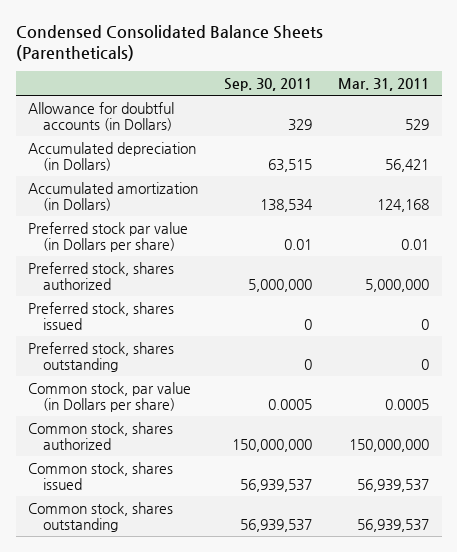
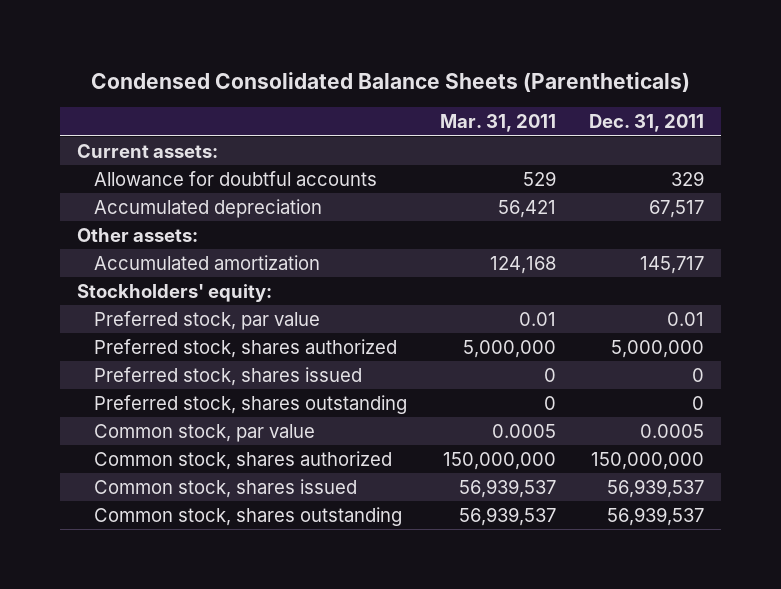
- | Sep. 30, 2011 | Mar. 31, 2011
+ | Mar. 31, 2011 | Dec. 31, 2011
- Allowance for doubtful accounts (in Dollars) | 329 | 529
- Accumulated depreciation (in Dollars) | 63,515 | 56,421
- Accumulated amortization (in Dollars) | 138,534 | 124,168
- Preferred stock par value (in Dollars per share) | 0.01 | 0.01
+ Current assets:
+ Allowance for doubtful accounts | 529 | 329
+ Accumulated depreciation | 56,421 | 67,517
+ Other assets:
+ Accumulated amortization | 124,168 | 145,717
+ Stockholders' equity:
+ Preferred stock, par value | 0.01 | 0.01
- Common stock, par value (in Dollars per share) | 0.0005 | 0.0005
+ Common stock, par value | 0.0005 | 0.0005

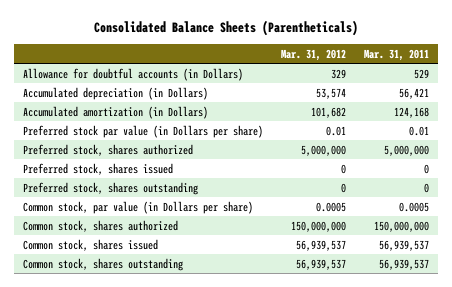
- Condensed Consolidated Balance Sheets (Parentheticals)
+ Consolidated Balance Sheets (Parentheticals)
- | Mar. 31, 2011 | Dec. 31, 2011
+ | Mar. 31, 2012 | Mar. 31, 2011
- Current assets:
- Allowance for doubtful accounts | 529 | 329
- Accumulated depreciation | 56,421 | 67,517
- Other assets:
- Accumulated amortization | 124,168 | 145,717
- Stockholders' equity:
- Preferred stock, par value | 0.01 | 0.01
+ Allowance for doubtful accounts (in Dollars) | 329 | 529
+ Accumulated depreciation (in Dollars) | 53,574 | 56,421
+ Accumulated amortization (in Dollars) | 101,682 | 124,168
+ Preferred stock par value (in Dollars per share) | 0.01 | 0.01
- Common stock, par value | 0.0005 | 0.0005
+ Common stock, par value (in Dollars per share) | 0.0005 | 0.0005

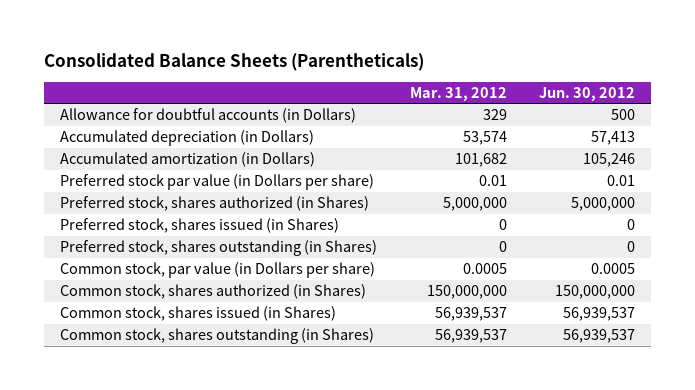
- | Mar. 31, 2012 | Mar. 31, 2011
+ | Mar. 31, 2012 | Jun. 30, 2012
- Preferred stock, shares authorized | 5,000,000 | 5,000,000
- Preferred stock, shares issued | 0 | 0
- Preferred stock, shares outstanding | 0 | 0
+ Preferred stock, shares authorized (in Shares) | 5,000,000 | 5,000,000
+ Preferred stock, shares issued (in Shares) | 0 | 0
+ Preferred stock, shares outstanding (in Shares) | 0 | 0
- Common stock, shares authorized | 150,000,000 | 150,000,000
- Common stock, shares issued | 56,939,537 | 56,939,537
- Common stock, shares outstanding | 56,939,537 | 56,939,537
+ Common stock, shares authorized (in Shares) | 150,000,000 | 150,000,000
+ Common stock, shares issued (in Shares) | 56,939,537 | 56,939,537
+ Common stock, shares outstanding (in Shares) | 56,939,537 | 56,939,537

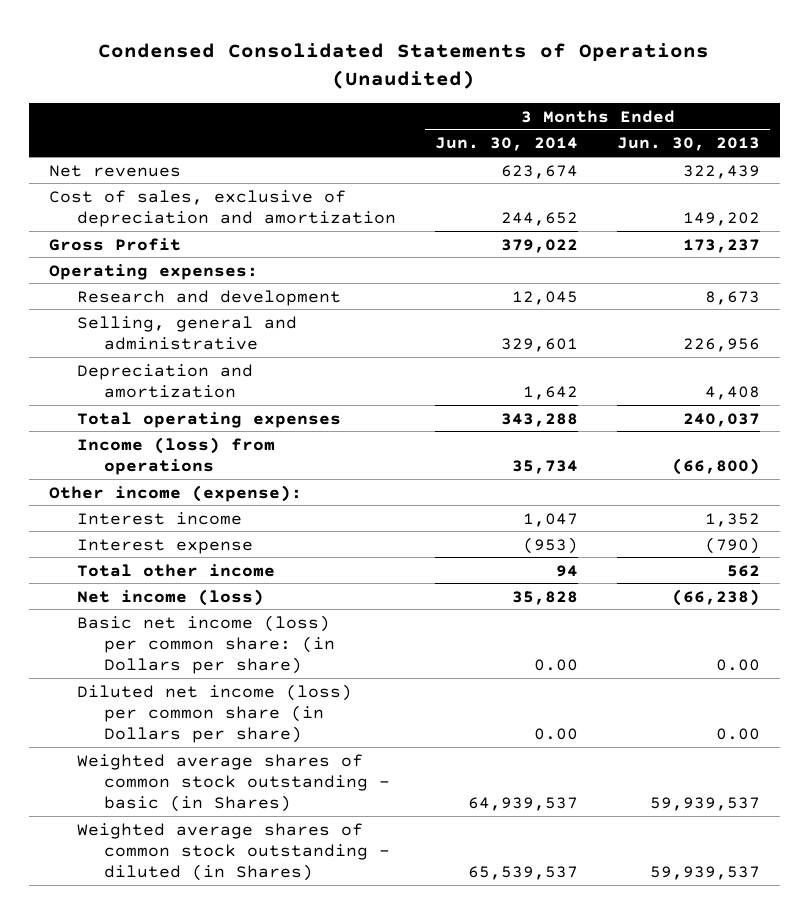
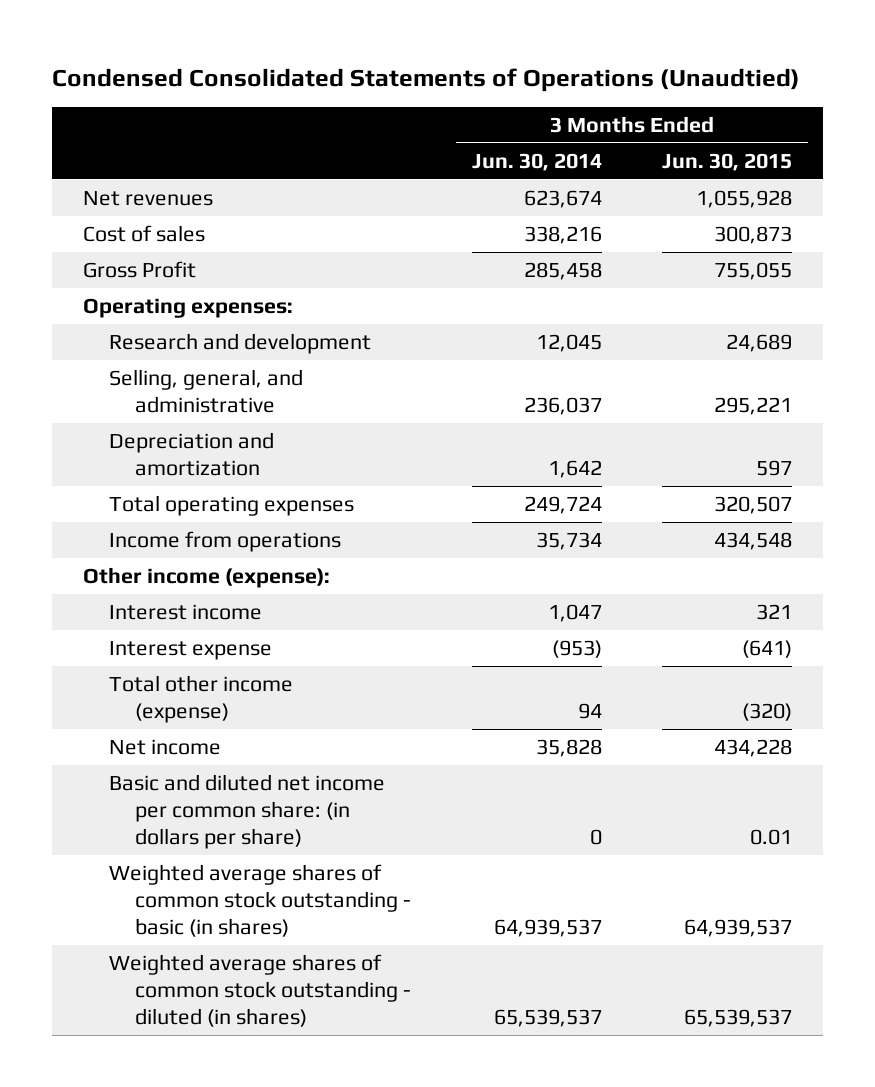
- Condensed Consolidated Statements of Operations (Unaudited)
+ Condensed Consolidated Statements of Operations (Unaudtied)
- | 3 Months Ended Jun. 30, 2014 | 3 Months Ended Jun. 30, 2013
+ | 3 Months Ended Jun. 30, 2014 | 3 Months Ended Jun. 30, 2015
- Cost of sales, exclusive of depreciation and amortization | 244,652 | 149,202
- Gross Profit | 379,022 | 173,237
+ Cost of sales | 338,216 | 300,873
+ Gross Profit | 285,458 | 755,055
- Selling, general and administrative | 329,601 | 226,956
+ Selling, general, and administrative | 236,037 | 295,221
- Total operating expenses | 343,288 | 240,037
- Income (loss) from operations | 35,734 | (66,800)
+ Total operating expenses | 249,724 | 320,507
+ Income from operations | 35,734 | 434,548
- Total other income | 94 | 562
- Net income (loss) | 35,828 | (66,238)
- Basic net income (loss) per common share: (in Dollars per share) | 0.00 | 0.00
- Diluted net income (loss) per common share (in Dollars per share) | 0.00 | 0.00
- Weighted average shares of common stock outstanding - basic (in Shares) | 64,939,537 | 59,939,537
- Weighted average shares of common stock outstanding - diluted (in Shares) | 65,539,537 | 59,939,537
+ Total other income (expense) | 94 | (320)
+ Net income | 35,828 | 434,228
+ Basic and diluted net income per common share: (in dollars per share) | 0 | 0.01
+ Weighted average shares of common stock outstanding - basic (in shares) | 64,939,537 | 64,939,537
+ Weighted average shares of common stock outstanding - diluted (in shares) | 65,539,537 | 65,539,537

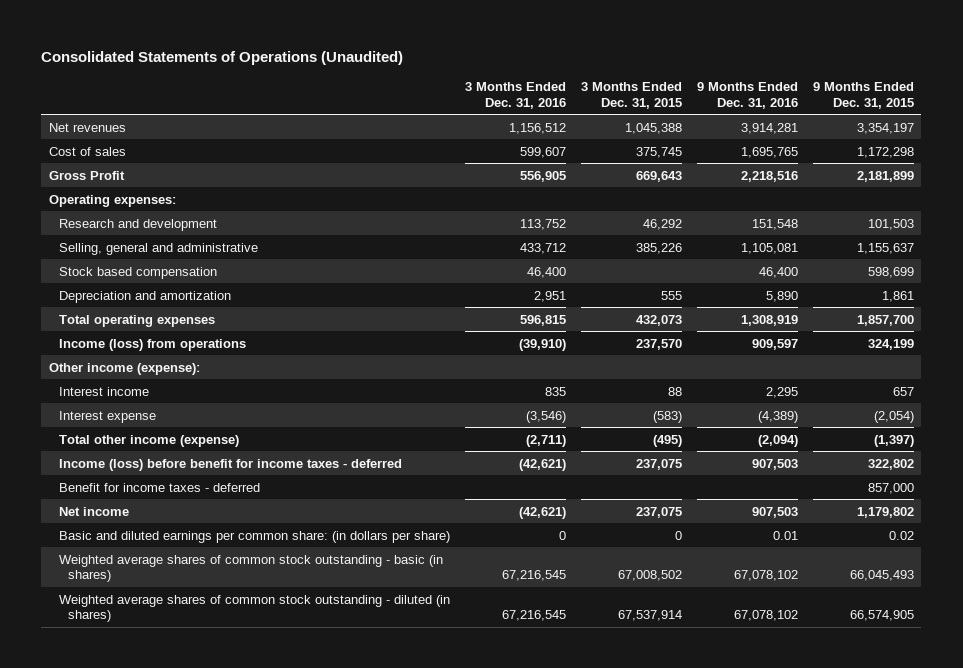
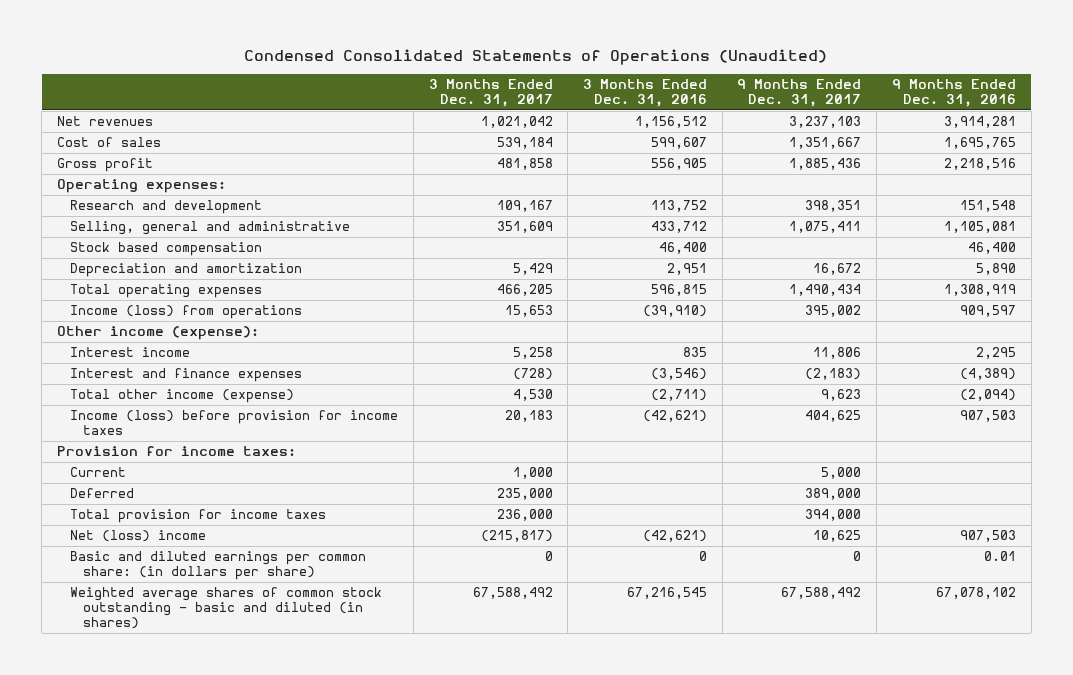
- Consolidated Statements of Operations (Unaudited)
+ Condensed Consolidated Statements of Operations (Unaudited)
- | 3 Months Ended Dec. 31, 2016 | 3 Months Ended Dec. 31, 2015 | 9 Months Ended Dec. 31, 2016 | 9 Months Ended Dec. 31, 2015
+ | 3 Months Ended Dec. 31, 2017 | 3 Months Ended Dec. 31, 2016 | 9 Months Ended Dec. 31, 2017 | 9 Months Ended Dec. 31, 2016
- Gross Profit | 556,905 | 669,643 | 2,218,516 | 2,181,899
+ Gross profit | 481,858 | 556,905 | 1,885,436 | 2,218,516
- Interest expense | (3,546) | (583) | (4,389) | (2,054)
+ Interest and finance expenses | (728) | (3,546) | (2,183) | (4,389)
- Income (loss) before benefit for income taxes - deferred | (42,621) | 237,075 | 907,503 | 322,802
- Benefit for income taxes - deferred | | | | 857,000
- Net income | (42,621) | 237,075 | 907,503 | 1,179,802
+ Income (loss) before provision for income taxes | 20,183 | (42,621) | 404,625 | 907,503
+ Provision for income taxes:
+ Current | 1,000 | | 5,000 |
+ Deferred | 235,000 | | 389,000 |
+ Total provision for income taxes | 236,000 | | 394,000 |
+ Net (loss) income | (215,817) | (42,621) | 10,625 | 907,503
- Weighted average shares of common stock outstanding - basic (in shares) | 67,216,545 | 67,008,502 | 67,078,102 | 66,045,493
- Weighted average shares of common stock outstanding - diluted (in shares) | 67,216,545 | 67,537,914 | 67,078,102 | 66,574,905
+ Weighted average shares of common stock outstanding - basic and diluted (in shares) | 67,588,492 | 67,216,545 | 67,588,492 | 67,078,102

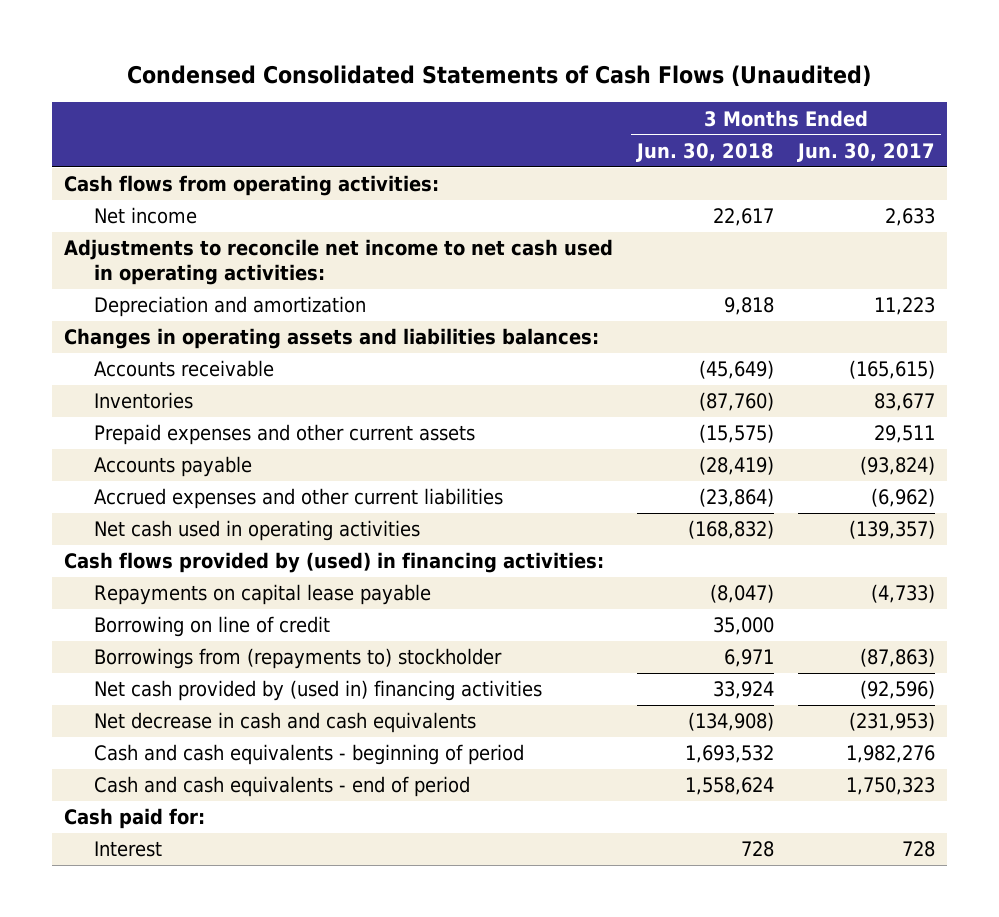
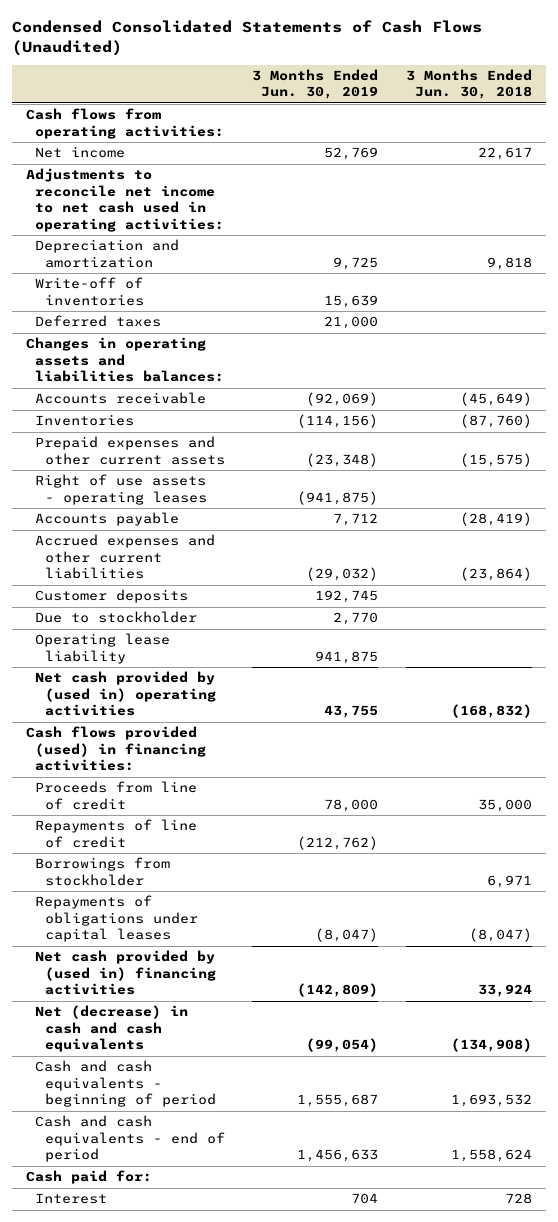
- | 3 Months Ended Jun. 30, 2018 | 3 Months Ended Jun. 30, 2017
+ | 3 Months Ended Jun. 30, 2019 | 3 Months Ended Jun. 30, 2018
+ Write-off of inventories | 15,639 |
+ Deferred taxes | 21,000 |
+ Right of use assets - operating leases | (941,875) |
- Net cash used in operating activities | (168,832) | (139,357)
- Cash flows provided by (used) in financing activities:
- Repayments on capital lease payable | (8,047) | (4,733)
- Borrowing on line of credit | 35,000 |
- Borrowings from (repayments to) stockholder | 6,971 | (87,863)
+ Customer deposits | 192,745 |
+ Due to stockholder | 2,770 |
+ Operating lease liability | 941,875 |
+ Net cash provided by (used in) operating activities | 43,755 | (168,832)
+ Cash flows provided (used) in financing activities:
+ Proceeds from line of credit | 78,000 | 35,000
+ Repayments of line of credit | (212,762) |
+ Borrowings from stockholder | | 6,971
+ Repayments of obligations under capital leases | (8,047) | (8,047)
- Net decrease in cash and cash equivalents | (134,908) | (231,953)
+ Net (decrease) in cash and cash equivalents | (99,054) | (134,908)

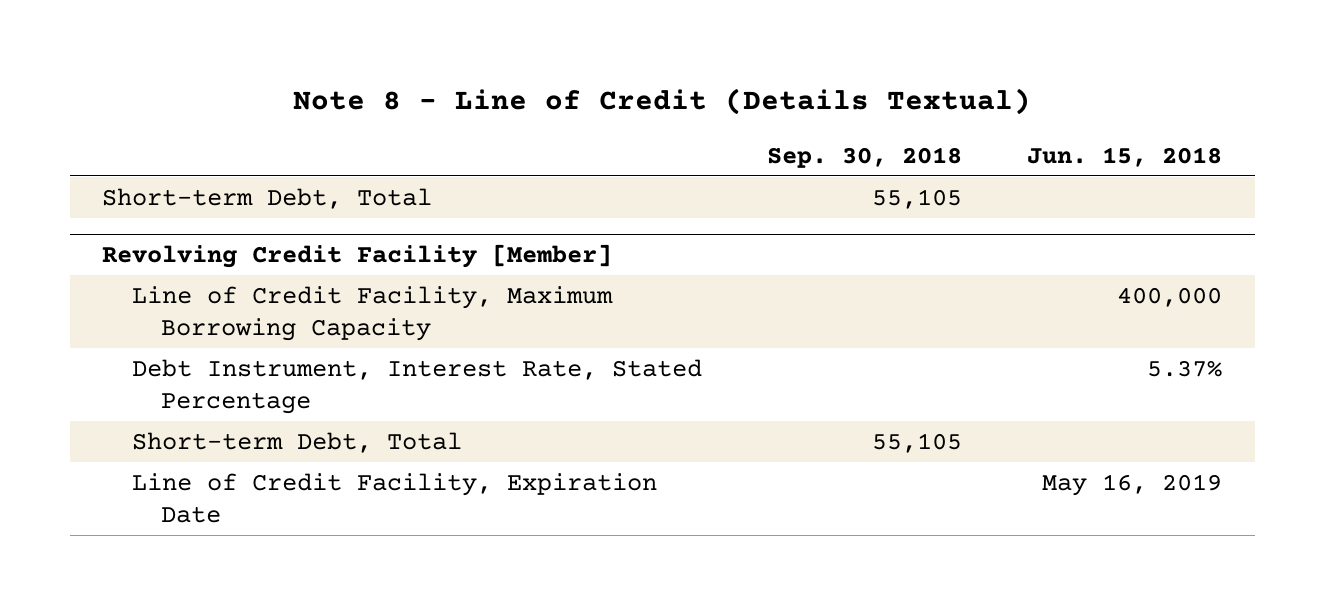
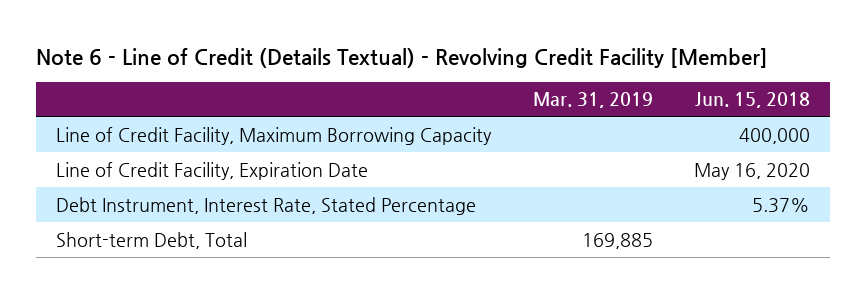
- Note 8 - Line of Credit (Details Textual)
+ Note 6 - Line of Credit (Details Textual) - Revolving Credit Facility [Member]
- | Sep. 30, 2018 | Jun. 15, 2018
+ | Mar. 31, 2019 | Jun. 15, 2018
- Short-term Debt, Total | 55,105 |
- Revolving Credit Facility [Member]
+ Line of Credit Facility, Expiration Date | | May 16, 2020
- Line of Credit Facility, Expiration Date | | May 16, 2019

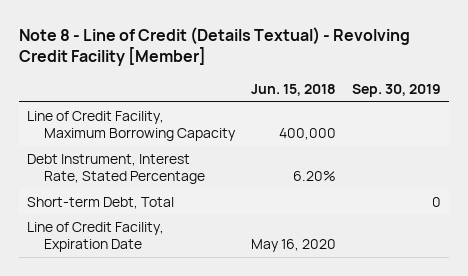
- Note 6 - Line of Credit (Details Textual) - Revolving Credit Facility [Member]
+ Note 8 - Line of Credit (Details Textual) - Revolving Credit Facility [Member]
- | Mar. 31, 2019 | Jun. 15, 2018
+ | Jun. 15, 2018 | Sep. 30, 2019
- Debt Instrument, Interest Rate, Stated Percentage | | 5.37%
+ Debt Instrument, Interest Rate, Stated Percentage | 6.20% |
moved down: Line of Credit Facility, Expiration Date | May 16, 2020 |

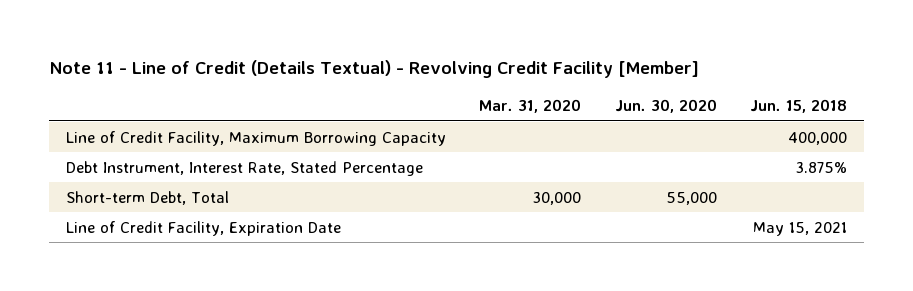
- Note 8 - Line of Credit (Details Textual) - Revolving Credit Facility [Member]
+ Note 11 - Line of Credit (Details Textual) - Revolving Credit Facility [Member]
- | Jun. 15, 2018 | Sep. 30, 2019
+ | Mar. 31, 2020 | Jun. 30, 2020 | Jun. 15, 2018
- Debt Instrument, Interest Rate, Stated Percentage | 6.20% |
+ Debt Instrument, Interest Rate, Stated Percentage | | | 3.875%
- Line of Credit Facility, Expiration Date | May 16, 2020 |
+ Line of Credit Facility, Expiration Date | | | May 15, 2021

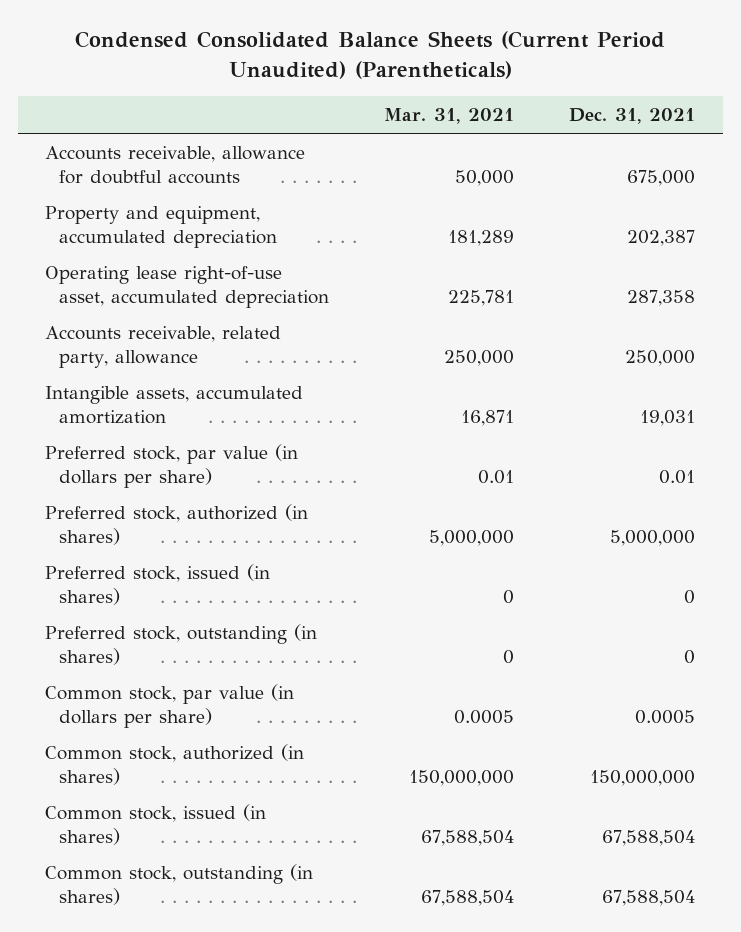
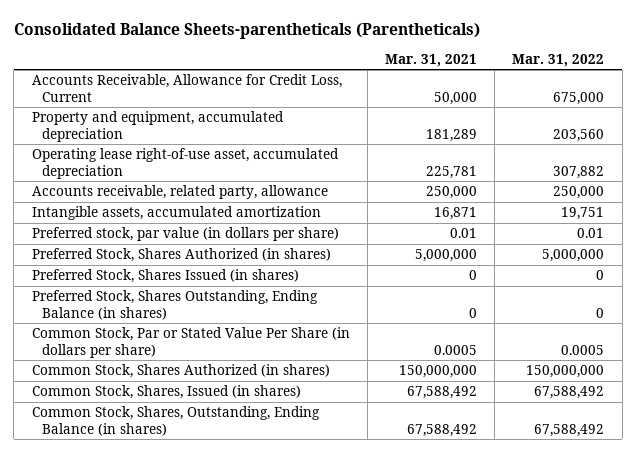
- Condensed Consolidated Balance Sheets (Current Period Unaudited) (Parentheticals)
+ Consolidated Balance Sheets-parentheticals (Parentheticals)
- | Mar. 31, 2021 | Dec. 31, 2021
+ | Mar. 31, 2021 | Mar. 31, 2022
- Accounts receivable, allowance for doubtful accounts | 50,000 | 675,000
+ Accounts Receivable, Allowance for Credit Loss, Current | 50,000 | 675,000
- Preferred stock, authorized (in shares) | 5,000,000 | 5,000,000
- Preferred stock, issued (in shares) | 0 | 0
- Preferred stock, outstanding (in shares) | 0 | 0
- Common stock, par value (in dollars per share) | 0.0005 | 0.0005
- Common stock, authorized (in shares) | 150,000,000 | 150,000,000
- Common stock, issued (in shares) | 67,588,504 | 67,588,504
- Common stock, outstanding (in shares) | 67,588,504 | 67,588,504
+ Preferred Stock, Shares Authorized (in shares) | 5,000,000 | 5,000,000
+ Preferred Stock, Shares Issued (in shares) | 0 | 0
+ Preferred Stock, Shares Outstanding, Ending Balance (in shares) | 0 | 0
+ Common Stock, Par or Stated Value Per Share (in dollars per share) | 0.0005 | 0.0005
+ Common Stock, Shares Authorized (in shares) | 150,000,000 | 150,000,000
+ Common Stock, Shares, Issued (in shares) | 67,588,492 | 67,588,492
+ Common Stock, Shares, Outstanding, Ending Balance (in shares) | 67,588,492 | 67,588,492

